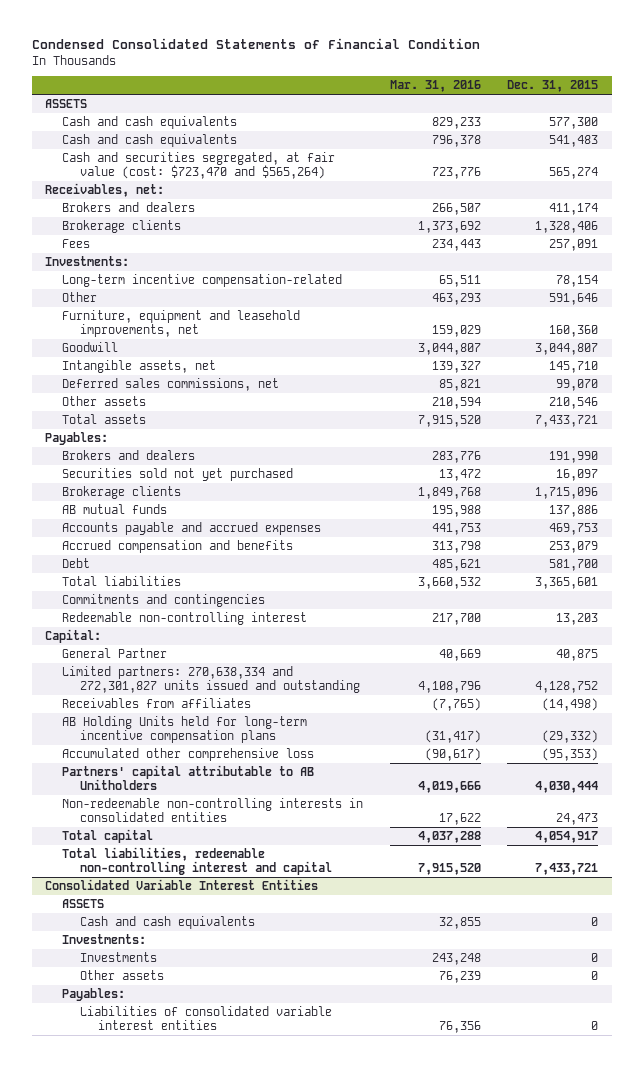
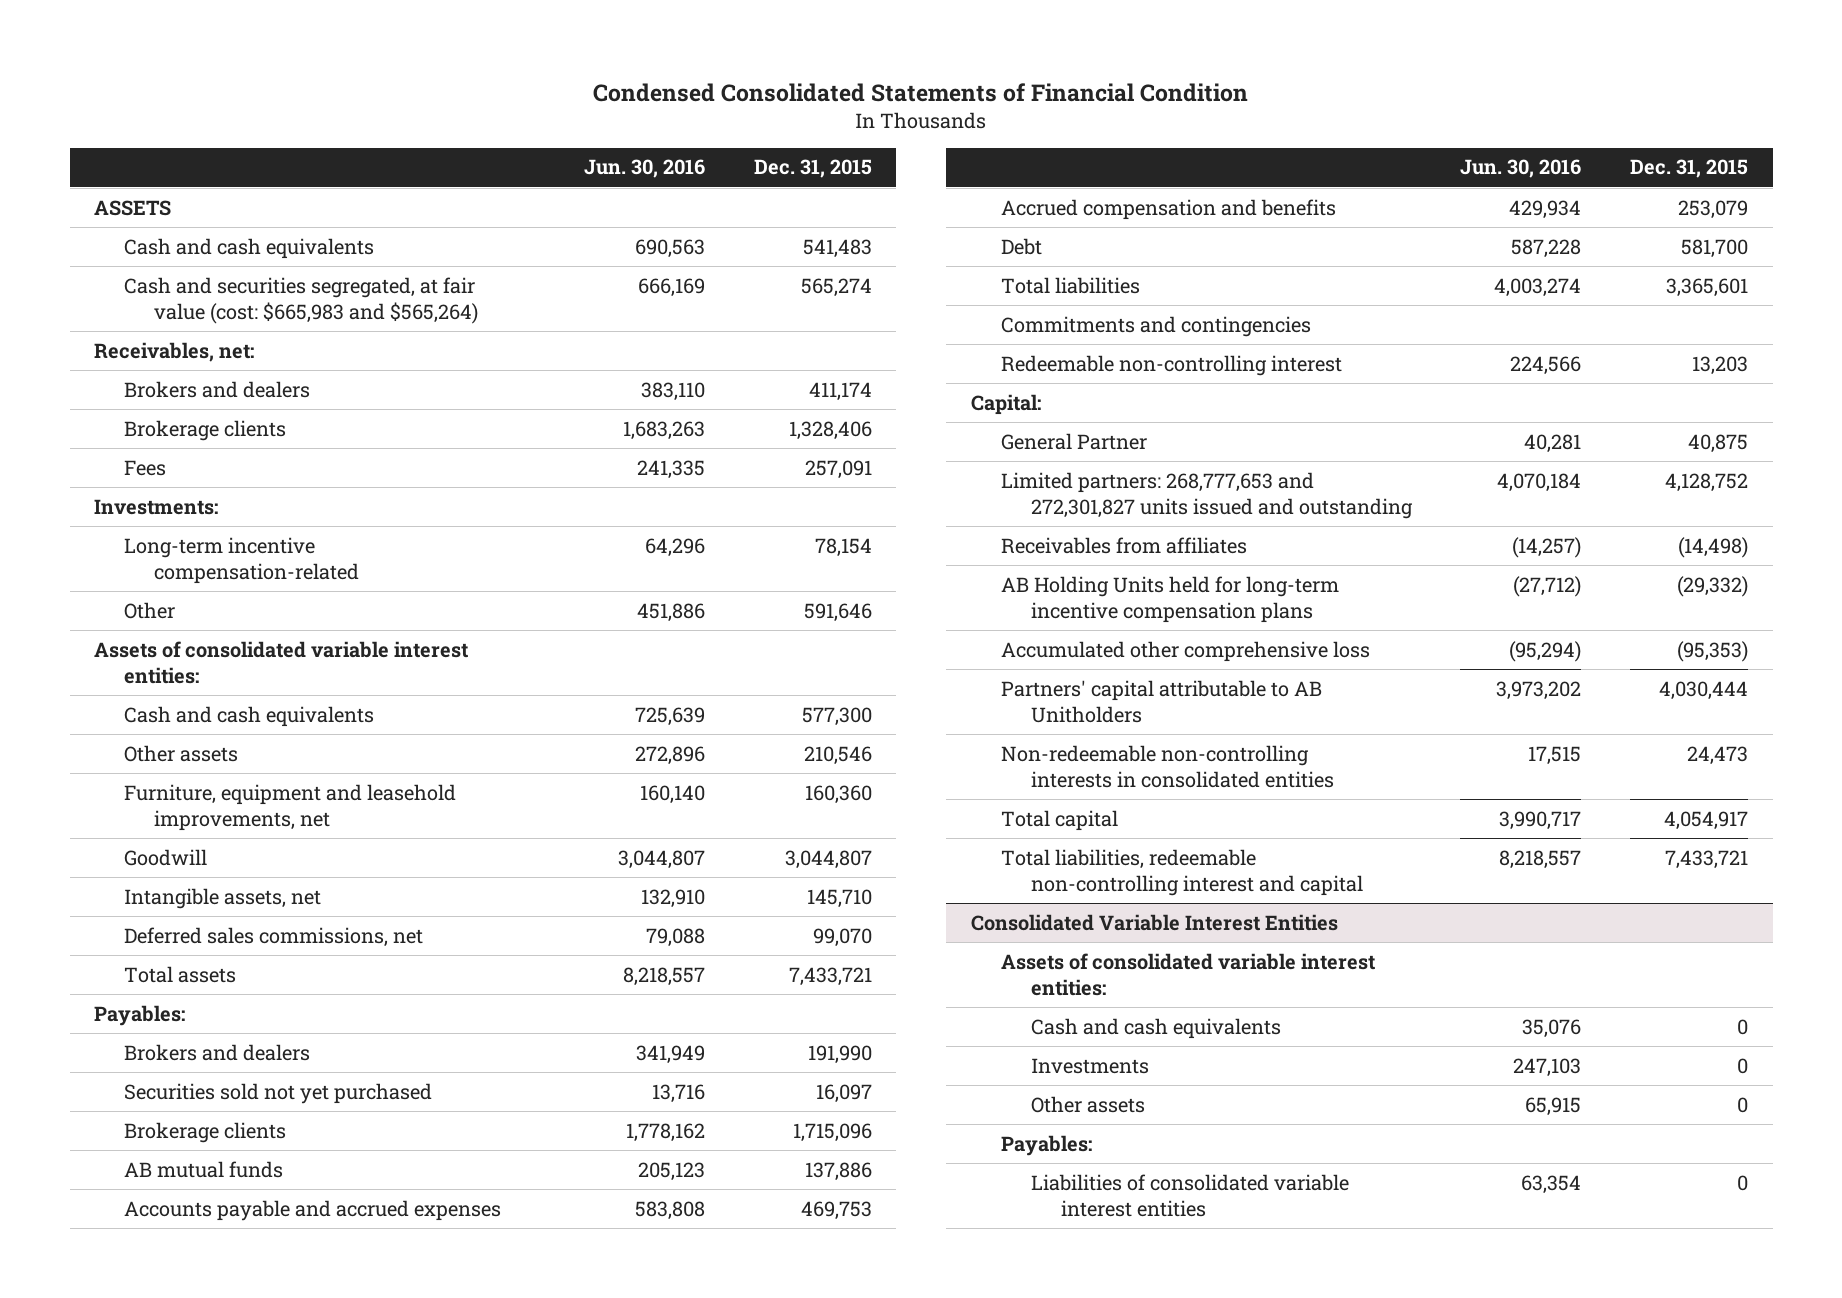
- | Mar. 31, 2016 | Dec. 31, 2015
+ | Jun. 30, 2016 | Dec. 31, 2015
- Cash and securities segregated, at fair value (cost: $723,470 and $565,264) | 723,776 | 565,274
+ Cash and securities segregated, at fair value (cost: $665,983 and $565,264) | 666,169 | 565,274
+ Assets of consolidated variable interest entities:
moved down: Cash and cash equivalents | 725,639 | 577,300
moved up: Other assets | 272,896 | 210,546
- Limited partners: 270,638,334 and 272,301,827 units issued and outstanding | 4,108,796 | 4,128,752
+ Limited partners: 268,777,653 and 272,301,827 units issued and outstanding | 4,070,184 | 4,128,752
@ Consolidated Variable Interest Entities
- ASSETS
+ Assets of consolidated variable interest entities:
- Investments:

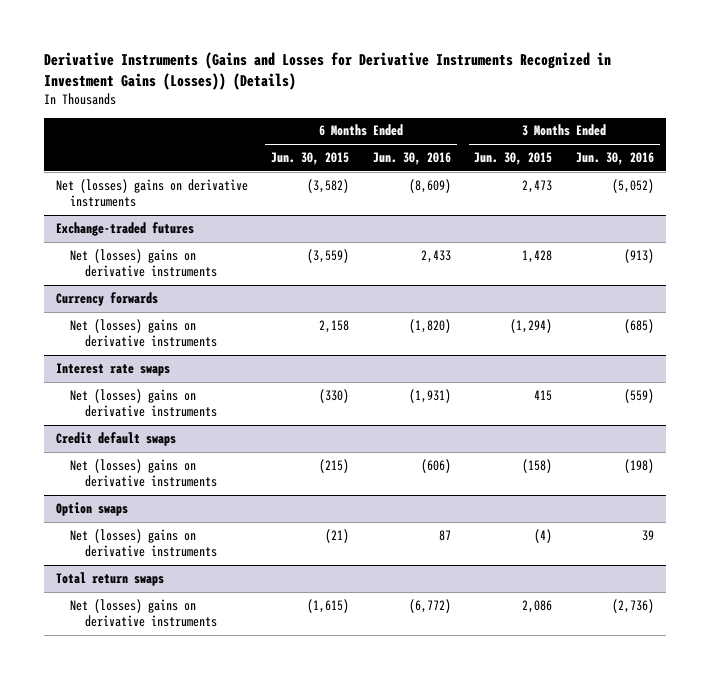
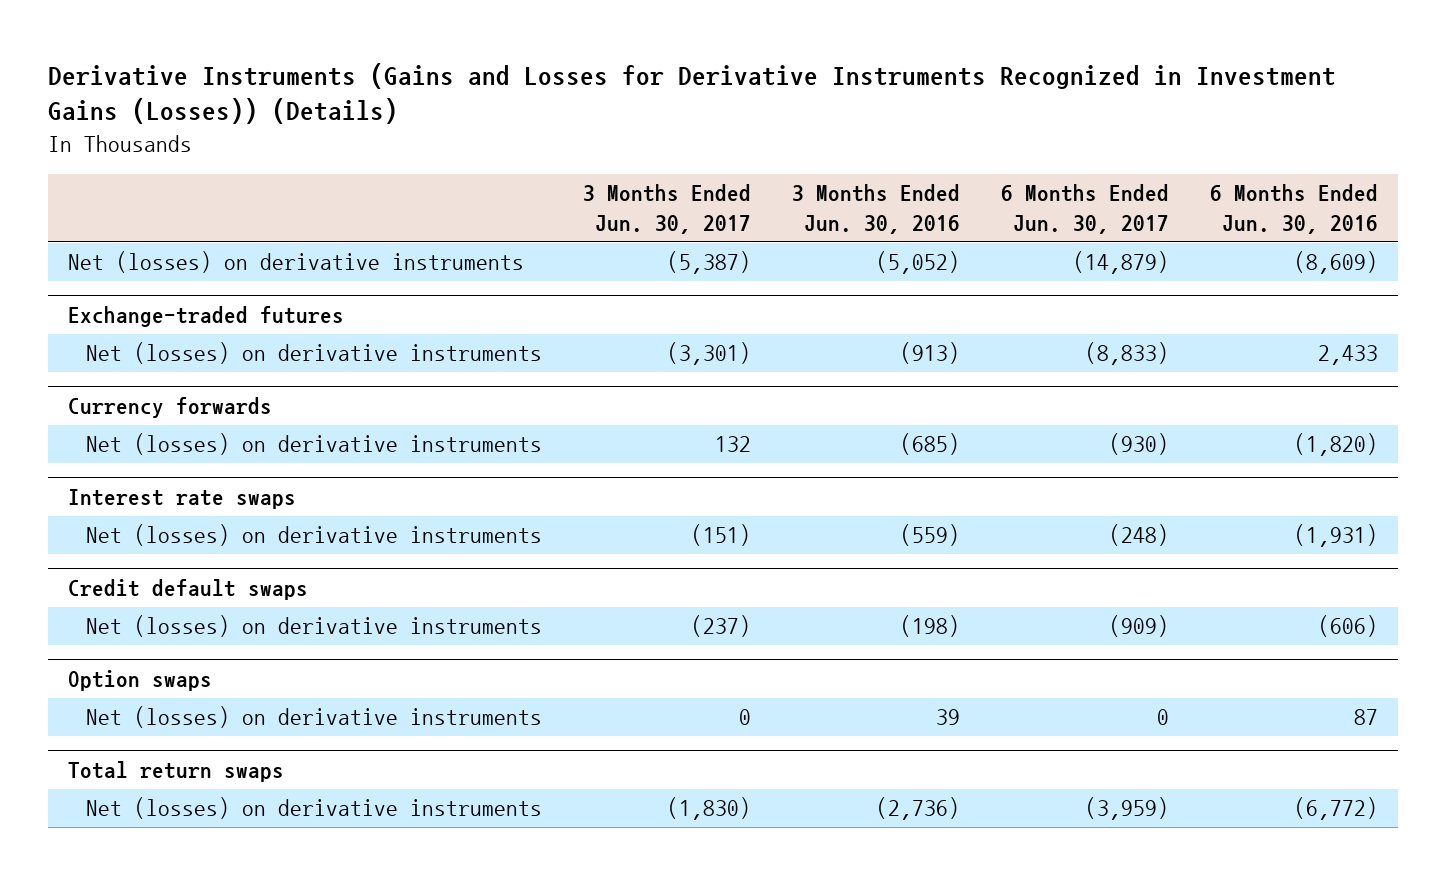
- | 6 Months Ended Jun. 30, 2015 | 6 Months Ended Jun. 30, 2016 | 3 Months Ended Jun. 30, 2015 | 3 Months Ended Jun. 30, 2016
+ | 3 Months Ended Jun. 30, 2017 | 3 Months Ended Jun. 30, 2016 | 6 Months Ended Jun. 30, 2017 | 6 Months Ended Jun. 30, 2016
- Net (losses) gains on derivative instruments | (3,582) | (8,609) | 2,473 | (5,052)
+ Net (losses) on derivative instruments | (5,387) | (5,052) | (14,879) | (8,609)
@ Exchange-traded futures
- Net (losses) gains on derivative instruments | (3,559) | 2,433 | 1,428 | (913)
+ Net (losses) on derivative instruments | (3,301) | (913) | (8,833) | 2,433
@ Currency forwards
- Net (losses) gains on derivative instruments | 2,158 | (1,820) | (1,294) | (685)
+ Net (losses) on derivative instruments | 132 | (685) | (930) | (1,820)
@ Interest rate swaps
- Net (losses) gains on derivative instruments | (330) | (1,931) | 415 | (559)
+ Net (losses) on derivative instruments | (151) | (559) | (248) | (1,931)
@ Credit default swaps
- Net (losses) gains on derivative instruments | (215) | (606) | (158) | (198)
+ Net (losses) on derivative instruments | (237) | (198) | (909) | (606)
@ Option swaps
- Net (losses) gains on derivative instruments | (21) | 87 | (4) | 39
+ Net (losses) on derivative instruments | 0 | 39 | 0 | 87
@ Total return swaps
- Net (losses) gains on derivative instruments | (1,615) | (6,772) | 2,086 | (2,736)
+ Net (losses) on derivative instruments | (1,830) | (2,736) | (3,959) | (6,772)

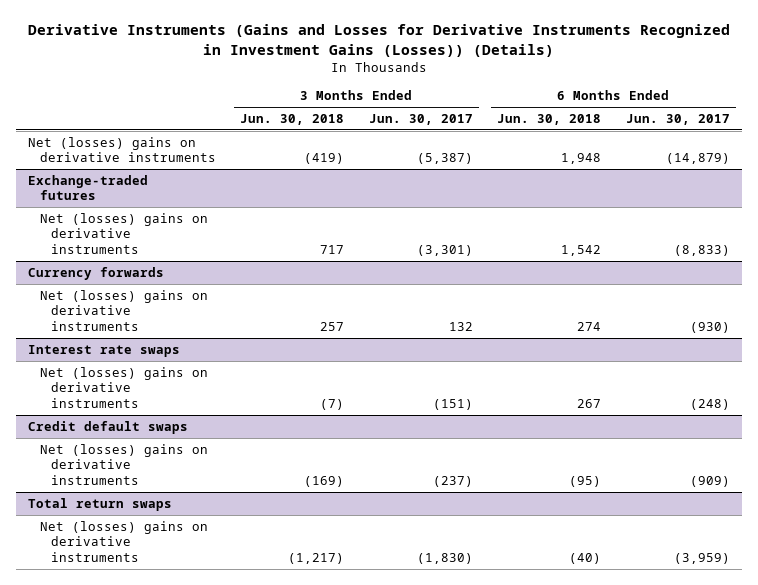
- | 3 Months Ended Jun. 30, 2017 | 3 Months Ended Jun. 30, 2016 | 6 Months Ended Jun. 30, 2017 | 6 Months Ended Jun. 30, 2016
+ | 3 Months Ended Jun. 30, 2018 | 3 Months Ended Jun. 30, 2017 | 6 Months Ended Jun. 30, 2018 | 6 Months Ended Jun. 30, 2017
- Net (losses) on derivative instruments | (5,387) | (5,052) | (14,879) | (8,609)
+ Net (losses) gains on derivative instruments | (419) | (5,387) | 1,948 | (14,879)
@ Exchange-traded futures
- Net (losses) on derivative instruments | (3,301) | (913) | (8,833) | 2,433
+ Net (losses) gains on derivative instruments | 717 | (3,301) | 1,542 | (8,833)
@ Currency forwards
- Net (losses) on derivative instruments | 132 | (685) | (930) | (1,820)
+ Net (losses) gains on derivative instruments | 257 | 132 | 274 | (930)
@ Interest rate swaps
- Net (losses) on derivative instruments | (151) | (559) | (248) | (1,931)
+ Net (losses) gains on derivative instruments | (7) | (151) | 267 | (248)
@ Credit default swaps
- Net (losses) on derivative instruments | (237) | (198) | (909) | (606)
- Option swaps
- Net (losses) on derivative instruments | 0 | 39 | 0 | 87
@ Credit default swaps
+ Net (losses) gains on derivative instruments | (169) | (237) | (95) | (909)
@ Total return swaps
- Net (losses) on derivative instruments | (1,830) | (2,736) | (3,959) | (6,772)
+ Net (losses) gains on derivative instruments | (1,217) | (1,830) | (40) | (3,959)

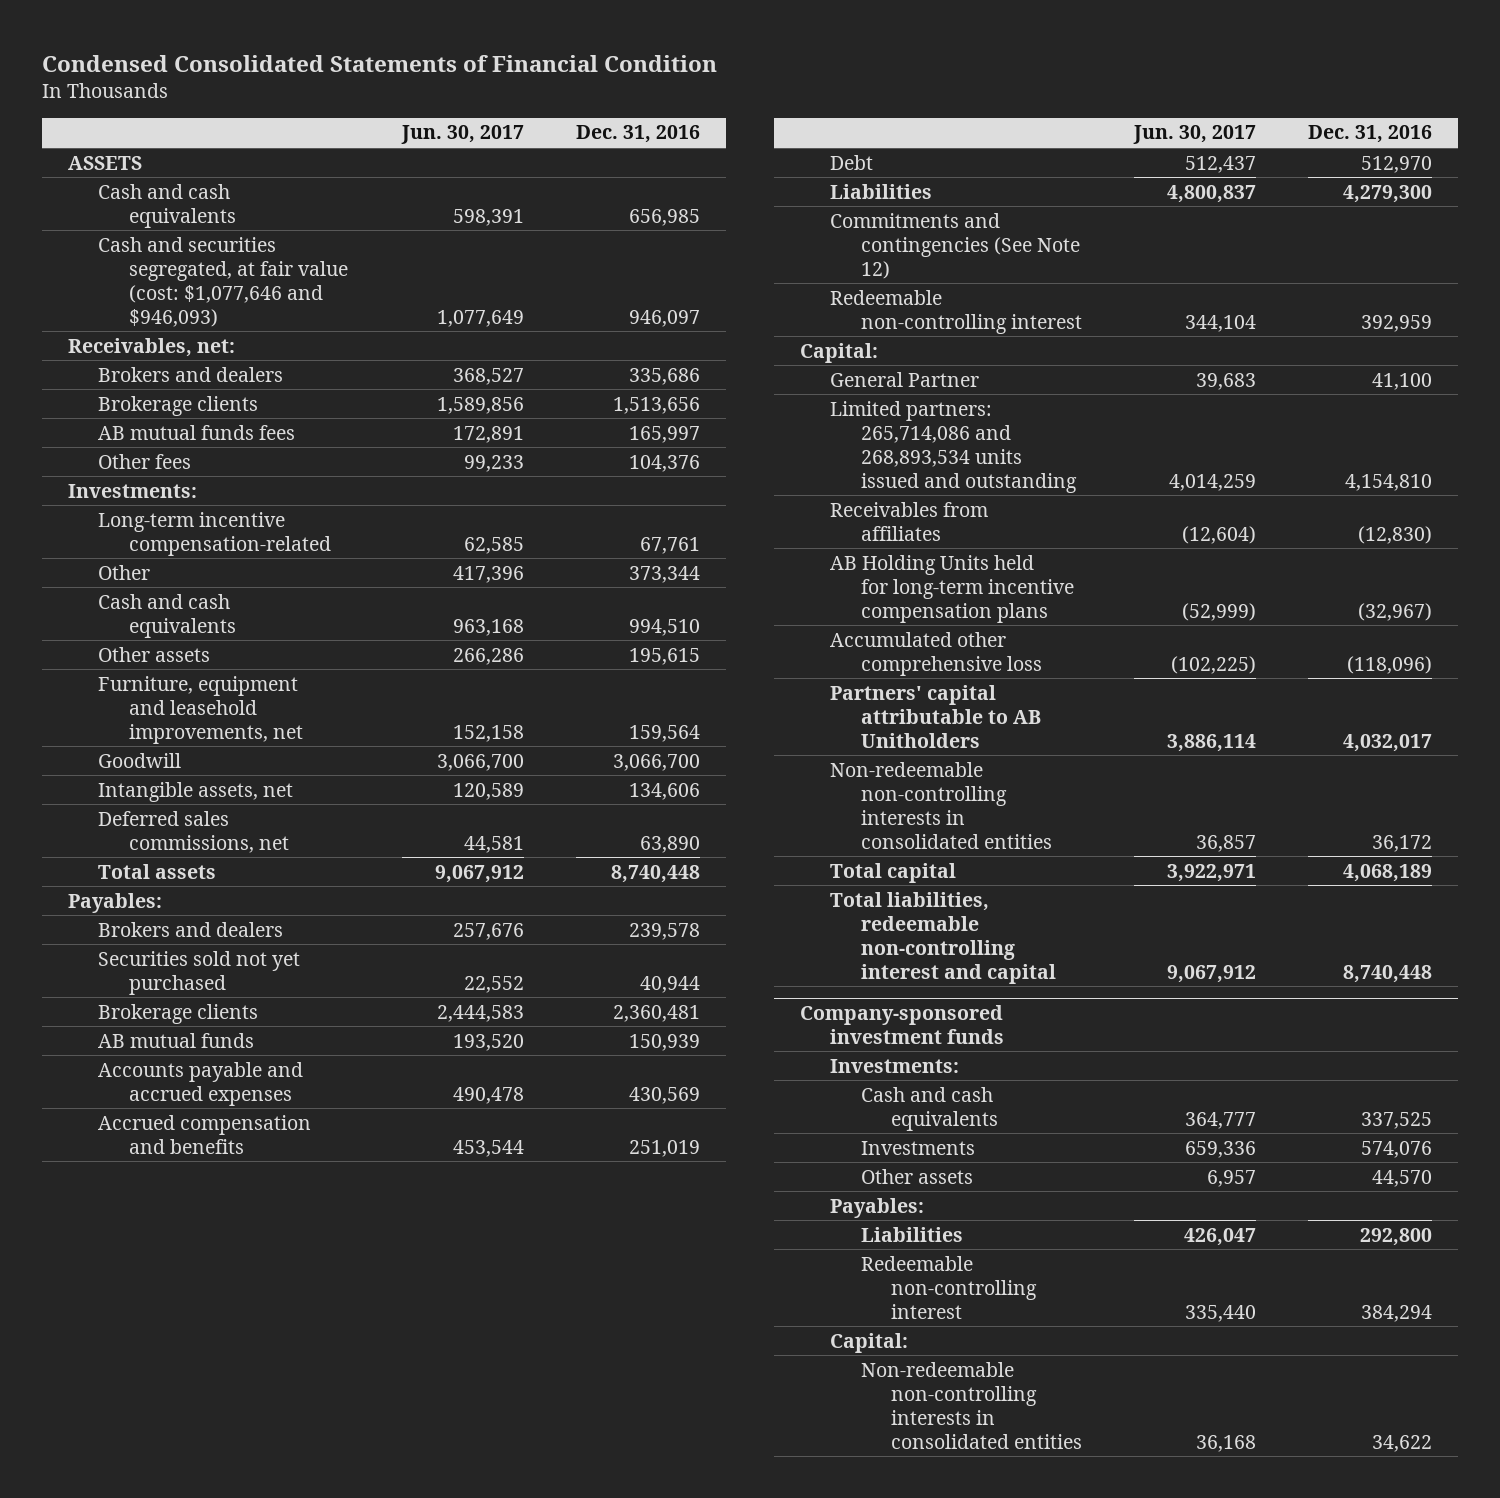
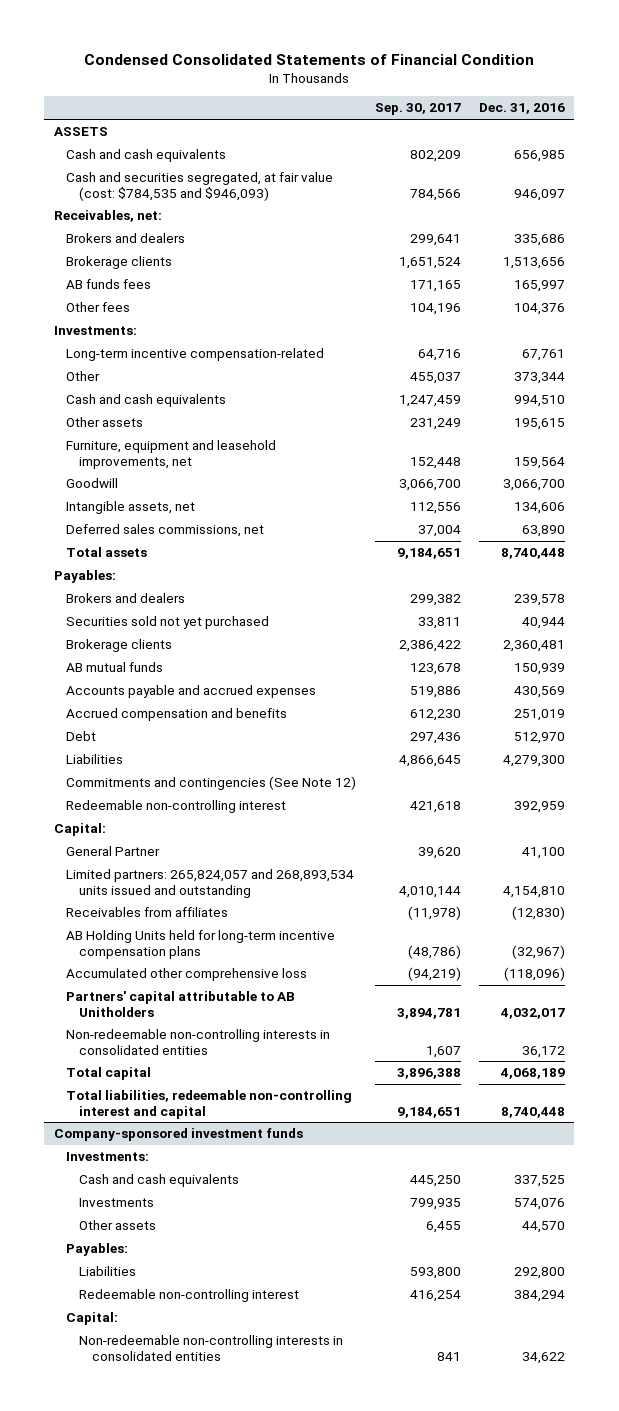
- | Jun. 30, 2017 | Dec. 31, 2016
+ | Sep. 30, 2017 | Dec. 31, 2016
- Cash and securities segregated, at fair value (cost: $1,077,646 and $946,093) | 1,077,649 | 946,097
+ Cash and securities segregated, at fair value (cost: $784,535 and $946,093) | 784,566 | 946,097
- AB mutual funds fees | 172,891 | 165,997
+ AB funds fees | 171,165 | 165,997
- Limited partners: 265,714,086 and 268,893,534 units issued and outstanding | 4,014,259 | 4,154,810
+ Limited partners: 265,824,057 and 268,893,534 units issued and outstanding | 4,010,144 | 4,154,810

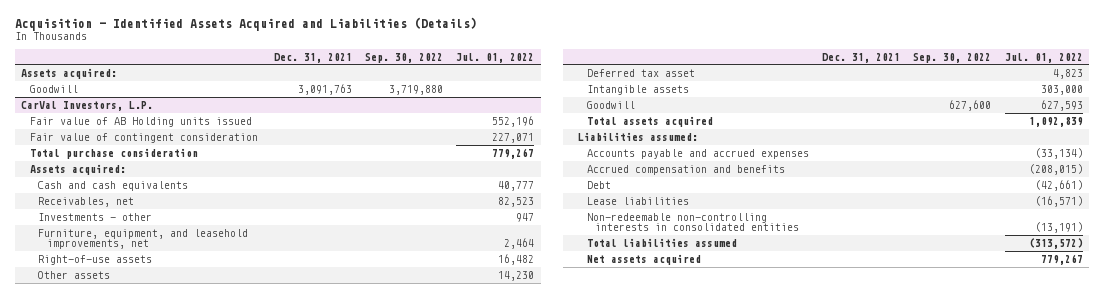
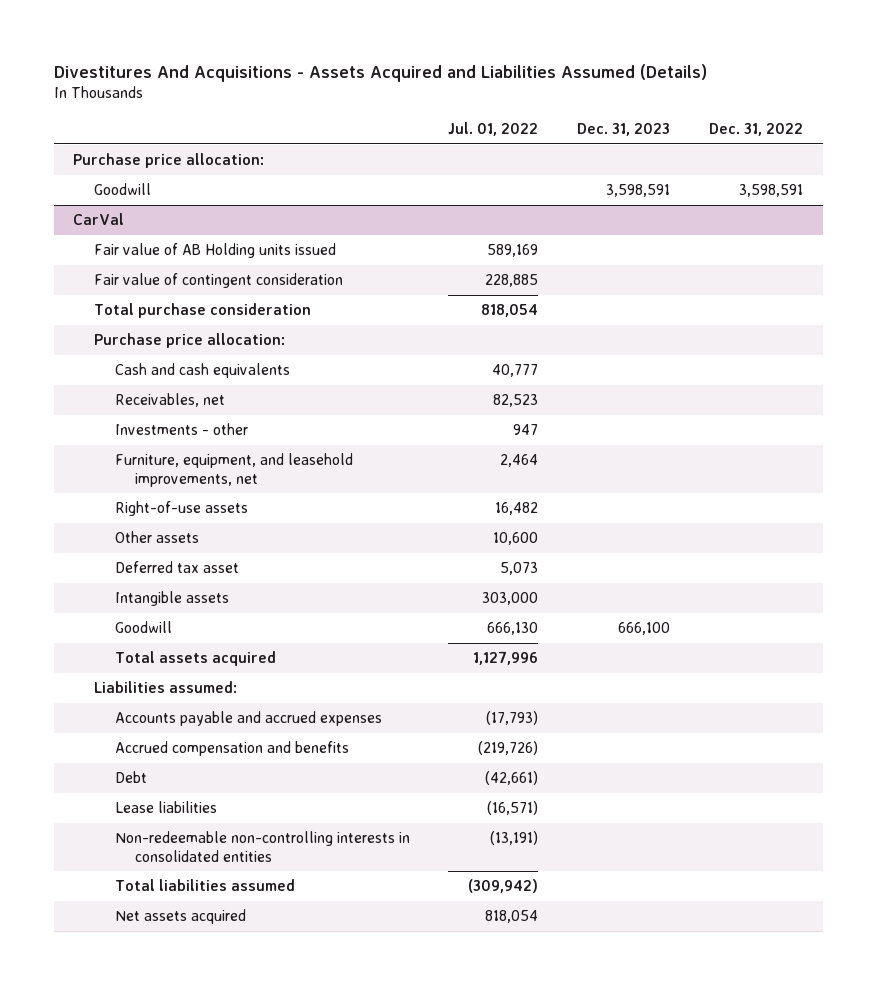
- Acquisition - Identified Assets Acquired and Liabilities (Details)
+ Divestitures And Acquisitions - Assets Acquired and Liabilities Assumed (Details)
- | Dec. 31, 2021 | Sep. 30, 2022 | Jul. 01, 2022
+ | Jul. 01, 2022 | Dec. 31, 2023 | Dec. 31, 2022
- Assets acquired:
+ Purchase price allocation:
- CarVal Investors, L.P.
- Fair value of AB Holding units issued | | | 552,196
- Fair value of contingent consideration | | | 227,071
- Total purchase consideration | | | 779,267
- Assets acquired:
+ CarVal
+ Fair value of AB Holding units issued | 589,169 | |
+ Fair value of contingent consideration | 228,885 | |
+ Total purchase consideration | 818,054 | |
+ Purchase price allocation:
- Other assets | | | 14,230
- Deferred tax asset | | | 4,823
+ Other assets | 10,600 | |
+ Deferred tax asset | 5,073 | |
- Goodwill | | 627,600 | 627,593
- Total assets acquired | | | 1,092,839
+ Goodwill | 666,130 | 666,100 |
+ Total assets acquired | 1,127,996 | |
- Accounts payable and accrued expenses | | | (33,134)
- Accrued compensation and benefits | | | (208,015)
+ Accounts payable and accrued expenses | (17,793) | |
+ Accrued compensation and benefits | (219,726) | |
- Total liabilities assumed | | | (313,572)
- Net assets acquired | | | 779,267
+ Total liabilities assumed | (309,942) | |
+ Net assets acquired | 818,054 | |

